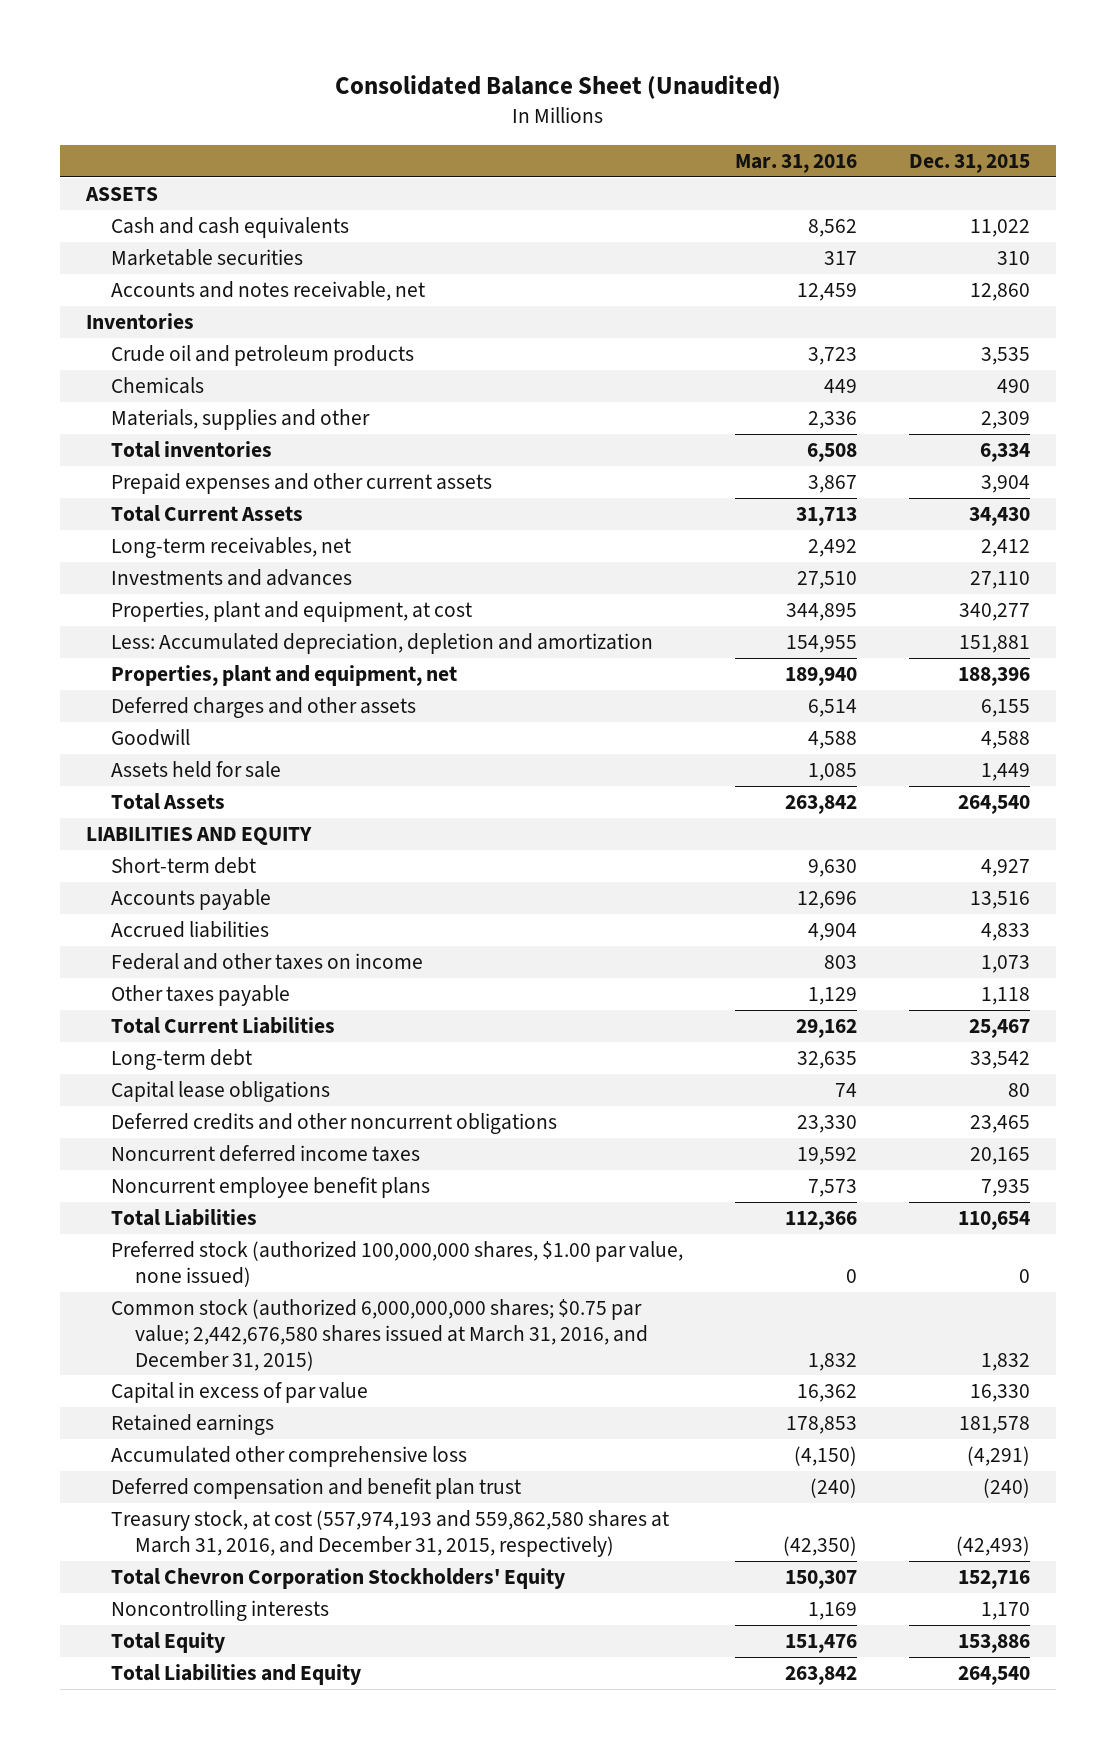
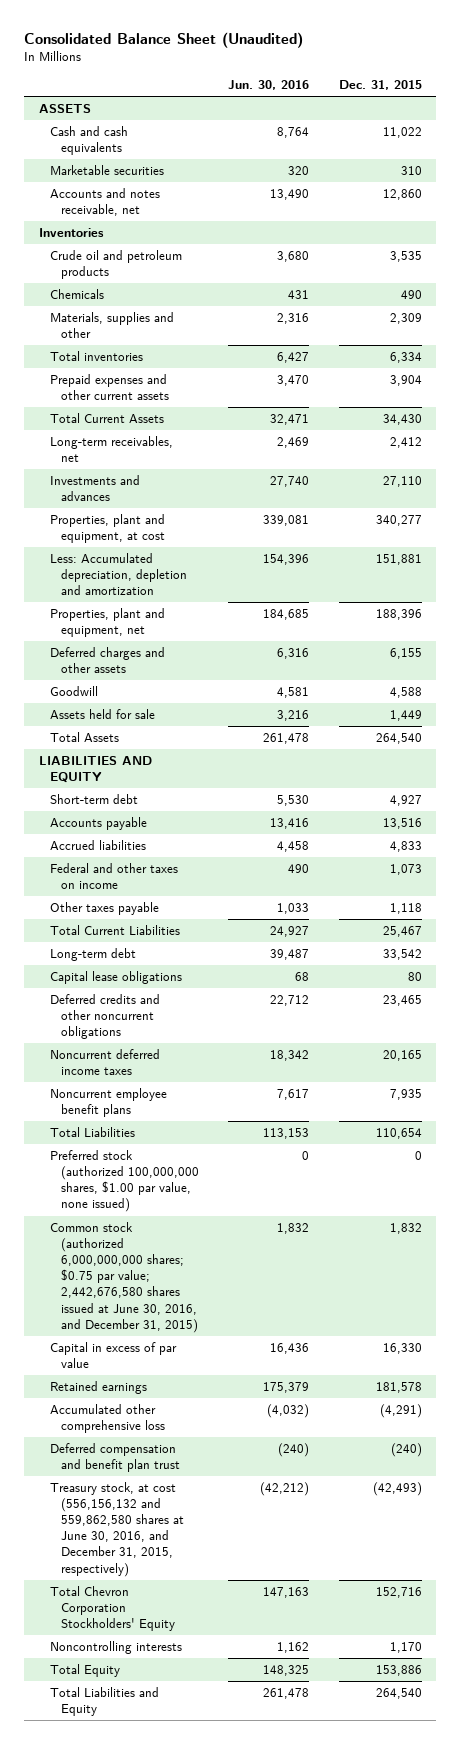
- | Mar. 31, 2016 | Dec. 31, 2015
+ | Jun. 30, 2016 | Dec. 31, 2015
- Common stock (authorized 6,000,000,000 shares; $0.75 par value; 2,442,676,580 shares issued at March 31, 2016, and December 31, 2015) | 1,832 | 1,832
+ Common stock (authorized 6,000,000,000 shares; $0.75 par value; 2,442,676,580 shares issued at June 30, 2016, and December 31, 2015) | 1,832 | 1,832
- Treasury stock, at cost (557,974,193 and 559,862,580 shares at March 31, 2016, and December 31, 2015, respectively) | (42,350) | (42,493)
+ Treasury stock, at cost (556,156,132 and 559,862,580 shares at June 30, 2016, and December 31, 2015, respectively) | (42,212) | (42,493)

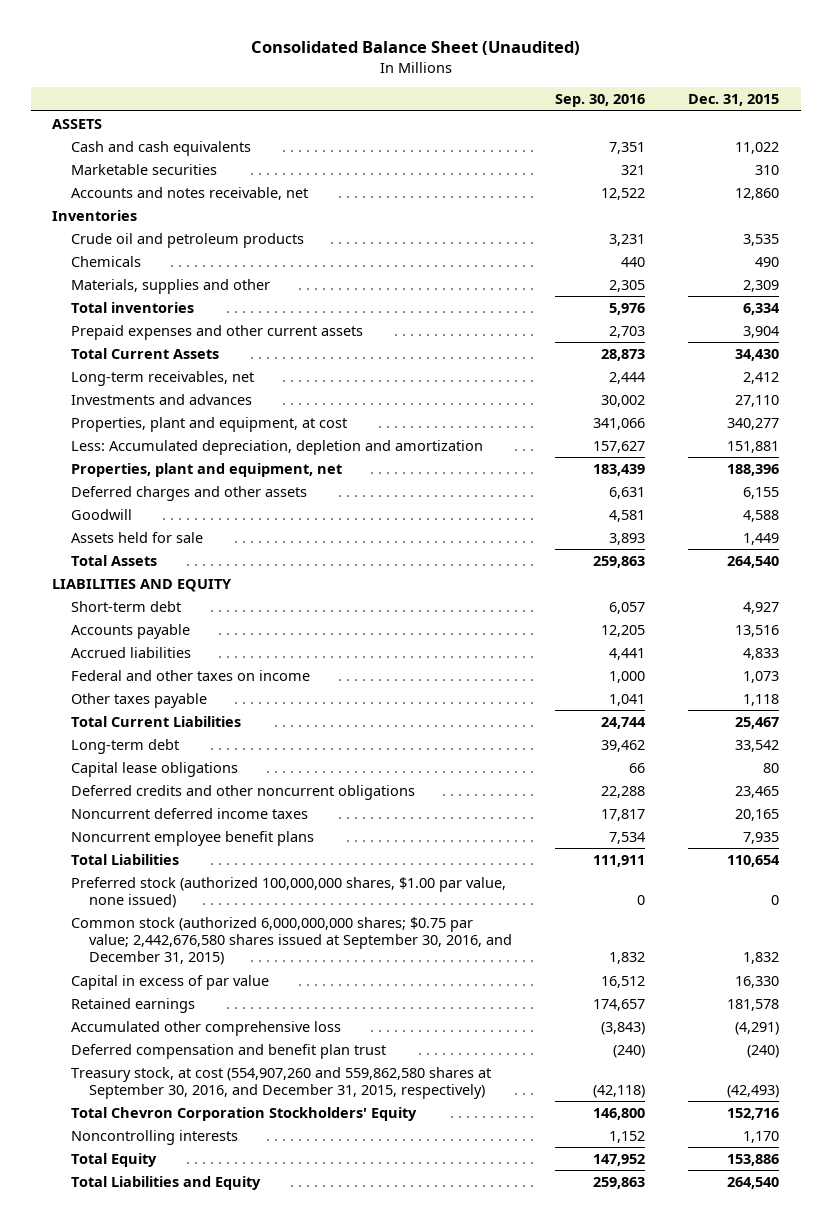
- | Jun. 30, 2016 | Dec. 31, 2015
+ | Sep. 30, 2016 | Dec. 31, 2015
- Common stock (authorized 6,000,000,000 shares; $0.75 par value; 2,442,676,580 shares issued at June 30, 2016, and December 31, 2015) | 1,832 | 1,832
+ Common stock (authorized 6,000,000,000 shares; $0.75 par value; 2,442,676,580 shares issued at September 30, 2016, and December 31, 2015) | 1,832 | 1,832
- Treasury stock, at cost (556,156,132 and 559,862,580 shares at June 30, 2016, and December 31, 2015, respectively) | (42,212) | (42,493)
+ Treasury stock, at cost (554,907,260 and 559,862,580 shares at September 30, 2016, and December 31, 2015, respectively) | (42,118) | (42,493)

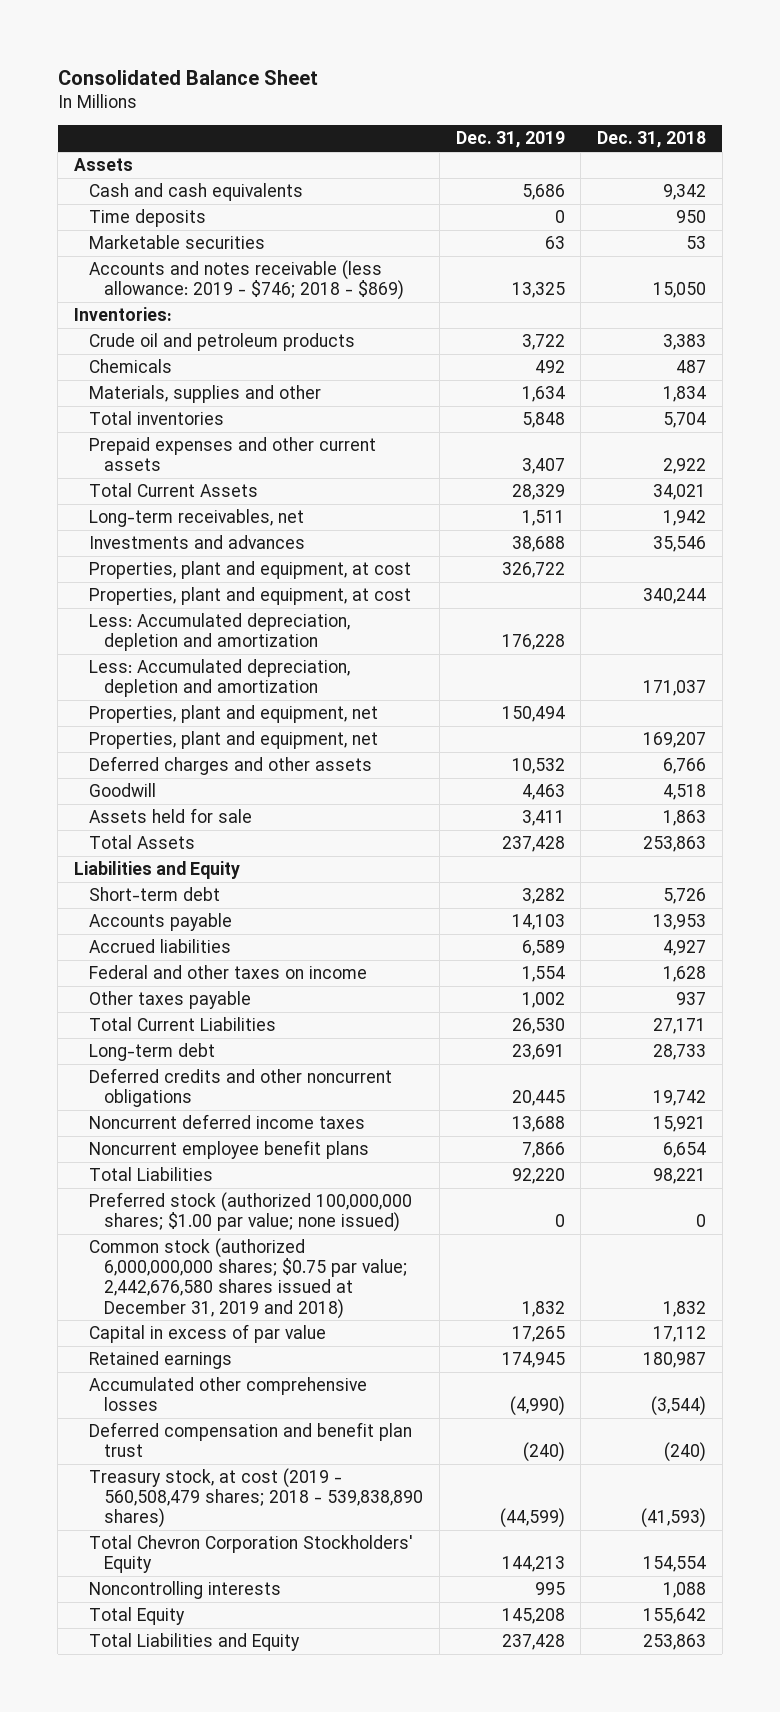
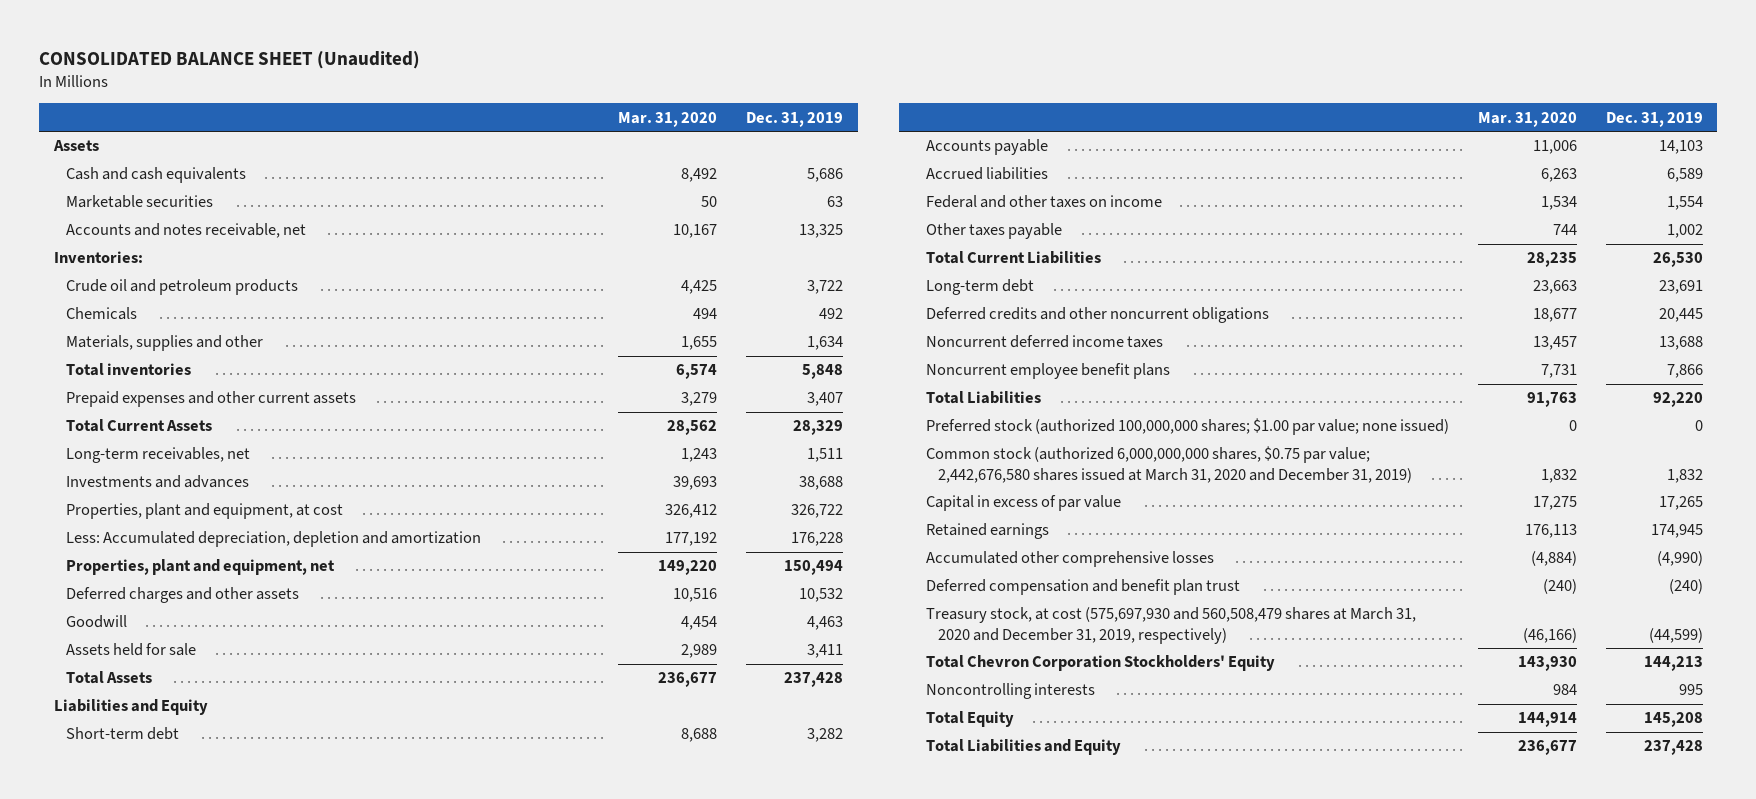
- Consolidated Balance Sheet
+ CONSOLIDATED BALANCE SHEET (Unaudited)
- | Dec. 31, 2019 | Dec. 31, 2018
+ | Mar. 31, 2020 | Dec. 31, 2019
- Time deposits | 0 | 950
- Accounts and notes receivable (less allowance: 2019 - $746; 2018 - $869) | 13,325 | 15,050
+ Accounts and notes receivable, net | 10,167 | 13,325
- Properties, plant and equipment, at cost | | 340,244
- Less: Accumulated depreciation, depletion and amortization | | 171,037
- Properties, plant and equipment, net | | 169,207
- Common stock (authorized 6,000,000,000 shares; $0.75 par value; 2,442,676,580 shares issued at December 31, 2019 and 2018) | 1,832 | 1,832
+ Common stock (authorized 6,000,000,000 shares, $0.75 par value; 2,442,676,580 shares issued at March 31, 2020 and December 31, 2019) | 1,832 | 1,832
- Treasury stock, at cost (2019 - 560,508,479 shares; 2018 - 539,838,890 shares) | (44,599) | (41,593)
+ Treasury stock, at cost (575,697,930 and 560,508,479 shares at March 31, 2020 and December 31, 2019, respectively) | (46,166) | (44,599)

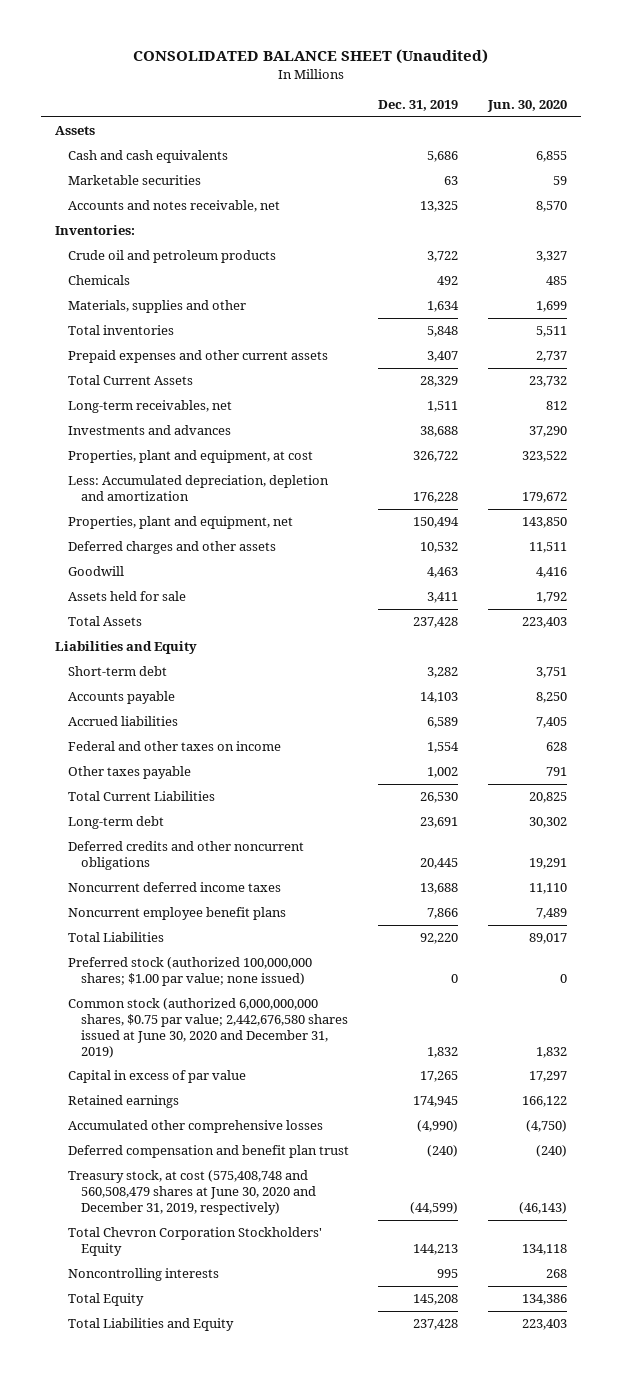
- | Mar. 31, 2020 | Dec. 31, 2019
+ | Dec. 31, 2019 | Jun. 30, 2020
- Common stock (authorized 6,000,000,000 shares, $0.75 par value; 2,442,676,580 shares issued at March 31, 2020 and December 31, 2019) | 1,832 | 1,832
+ Common stock (authorized 6,000,000,000 shares, $0.75 par value; 2,442,676,580 shares issued at June 30, 2020 and December 31, 2019) | 1,832 | 1,832
- Treasury stock, at cost (575,697,930 and 560,508,479 shares at March 31, 2020 and December 31, 2019, respectively) | (46,166) | (44,599)
+ Treasury stock, at cost (575,408,748 and 560,508,479 shares at June 30, 2020 and December 31, 2019, respectively) | (44,599) | (46,143)

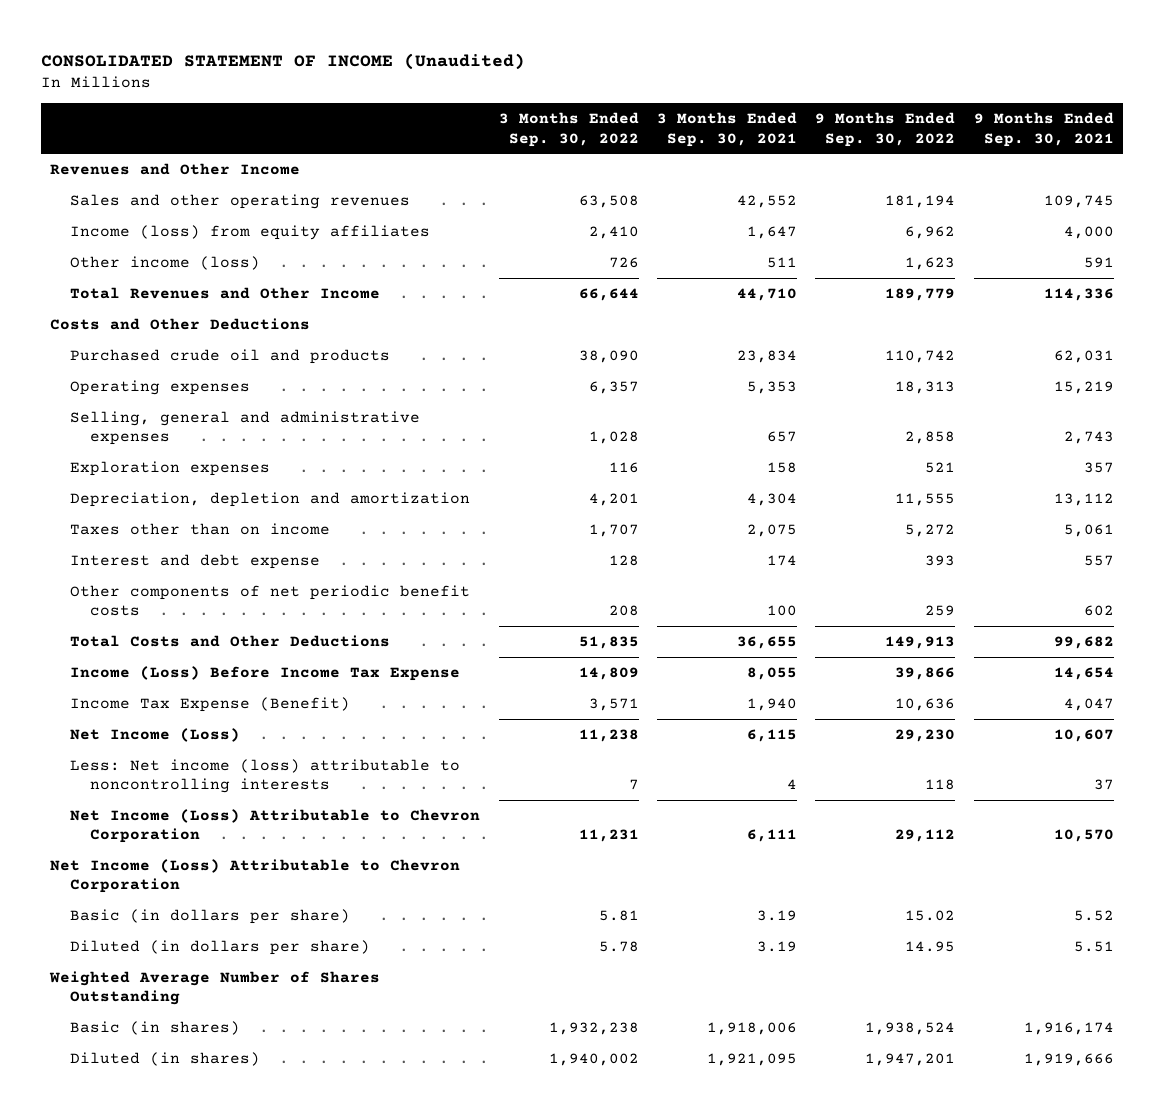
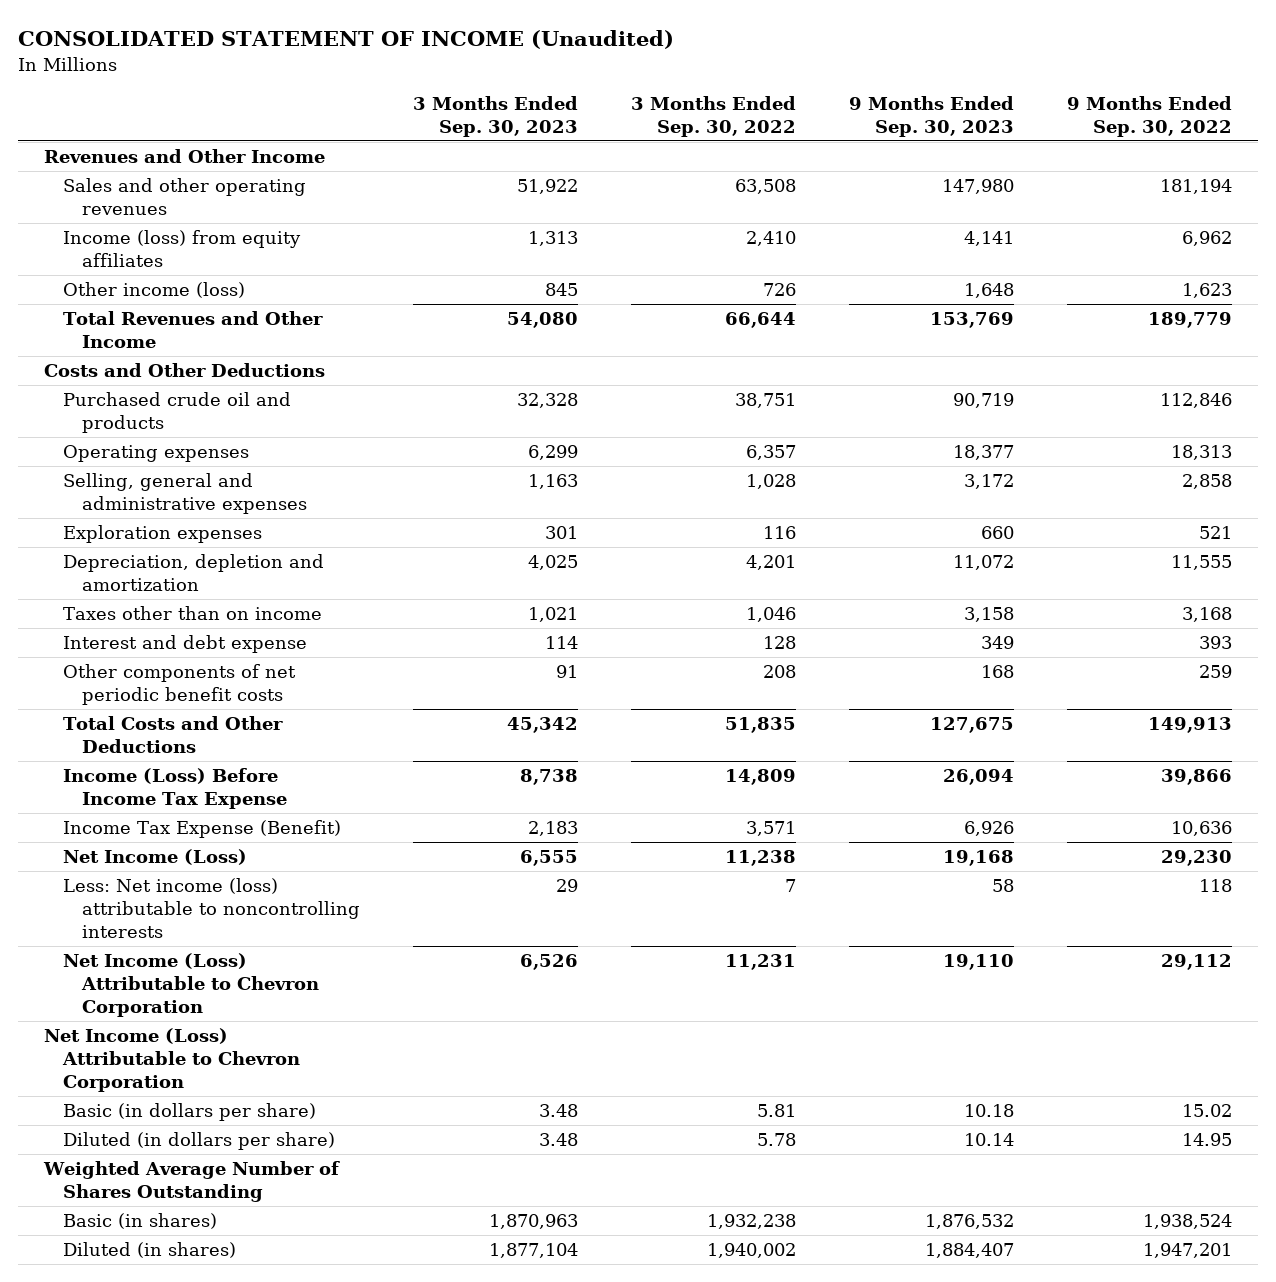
- | 3 Months Ended Sep. 30, 2022 | 3 Months Ended Sep. 30, 2021 | 9 Months Ended Sep. 30, 2022 | 9 Months Ended Sep. 30, 2021
+ | 3 Months Ended Sep. 30, 2023 | 3 Months Ended Sep. 30, 2022 | 9 Months Ended Sep. 30, 2023 | 9 Months Ended Sep. 30, 2022
- Purchased crude oil and products | 38,090 | 23,834 | 110,742 | 62,031
+ Purchased crude oil and products | 32,328 | 38,751 | 90,719 | 112,846
- Taxes other than on income | 1,707 | 2,075 | 5,272 | 5,061
+ Taxes other than on income | 1,021 | 1,046 | 3,158 | 3,168

